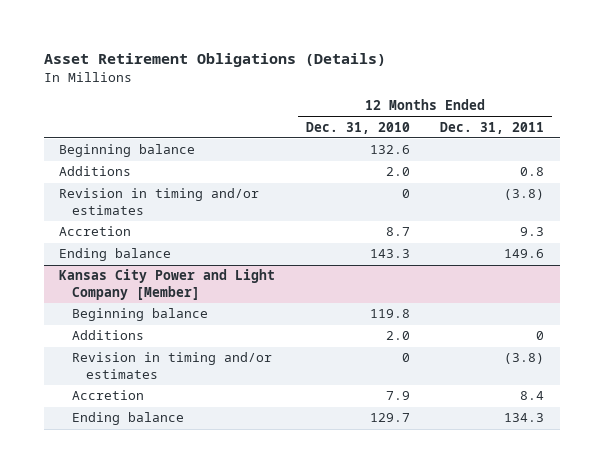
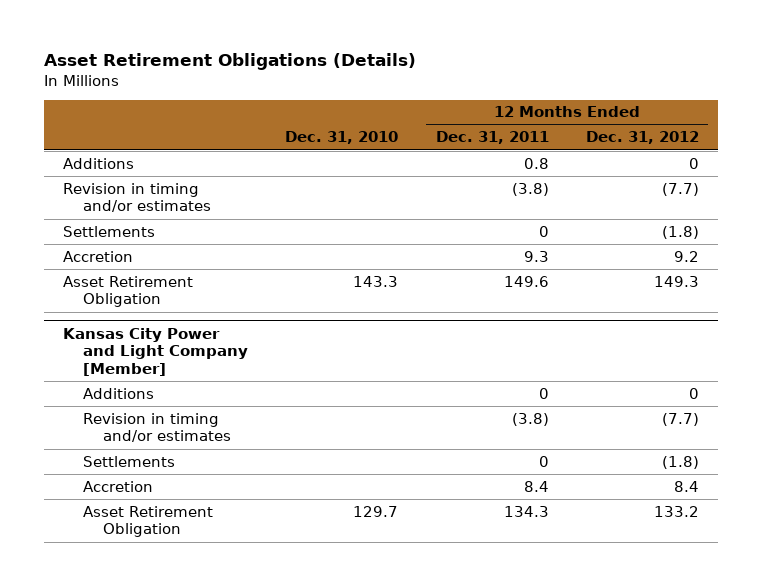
- | 12 Months Ended Dec. 31, 2010 | 12 Months Ended Dec. 31, 2011
+ | Dec. 31, 2010 | 12 Months Ended Dec. 31, 2011 | 12 Months Ended Dec. 31, 2012
- Beginning balance | 132.6 |
+ Settlements | | 0 | (1.8)
- Ending balance | 143.3 | 149.6
+ Asset Retirement Obligation | 143.3 | 149.6 | 149.3
@ Kansas City Power and Light Company [Member]
- Beginning balance | 119.8 |
+ Settlements | | 0 | (1.8)
- Ending balance | 129.7 | 134.3
+ Asset Retirement Obligation | 129.7 | 134.3 | 133.2

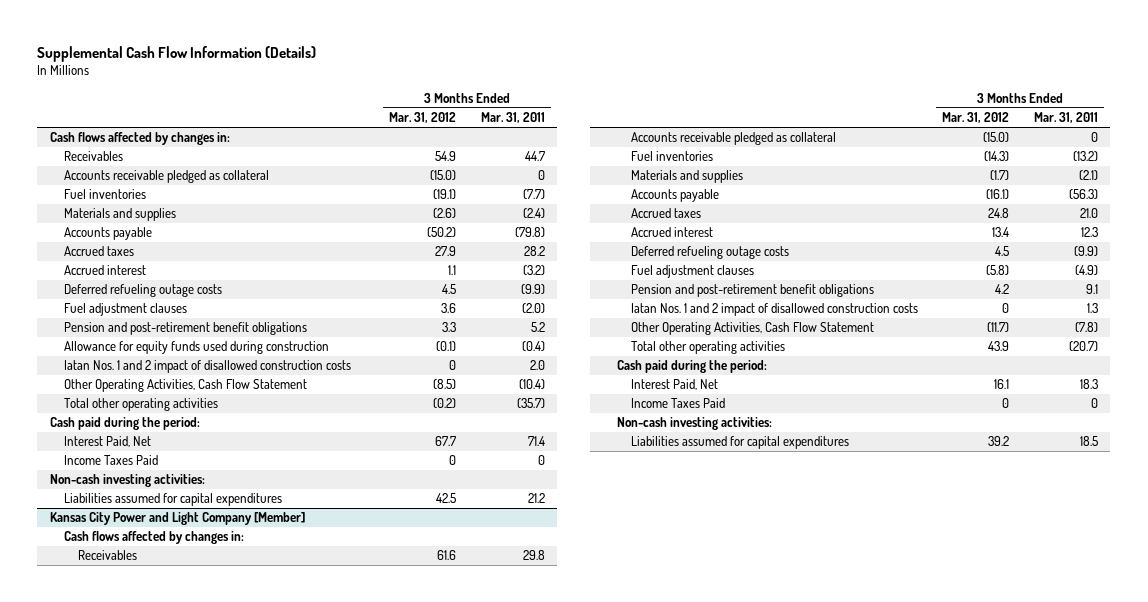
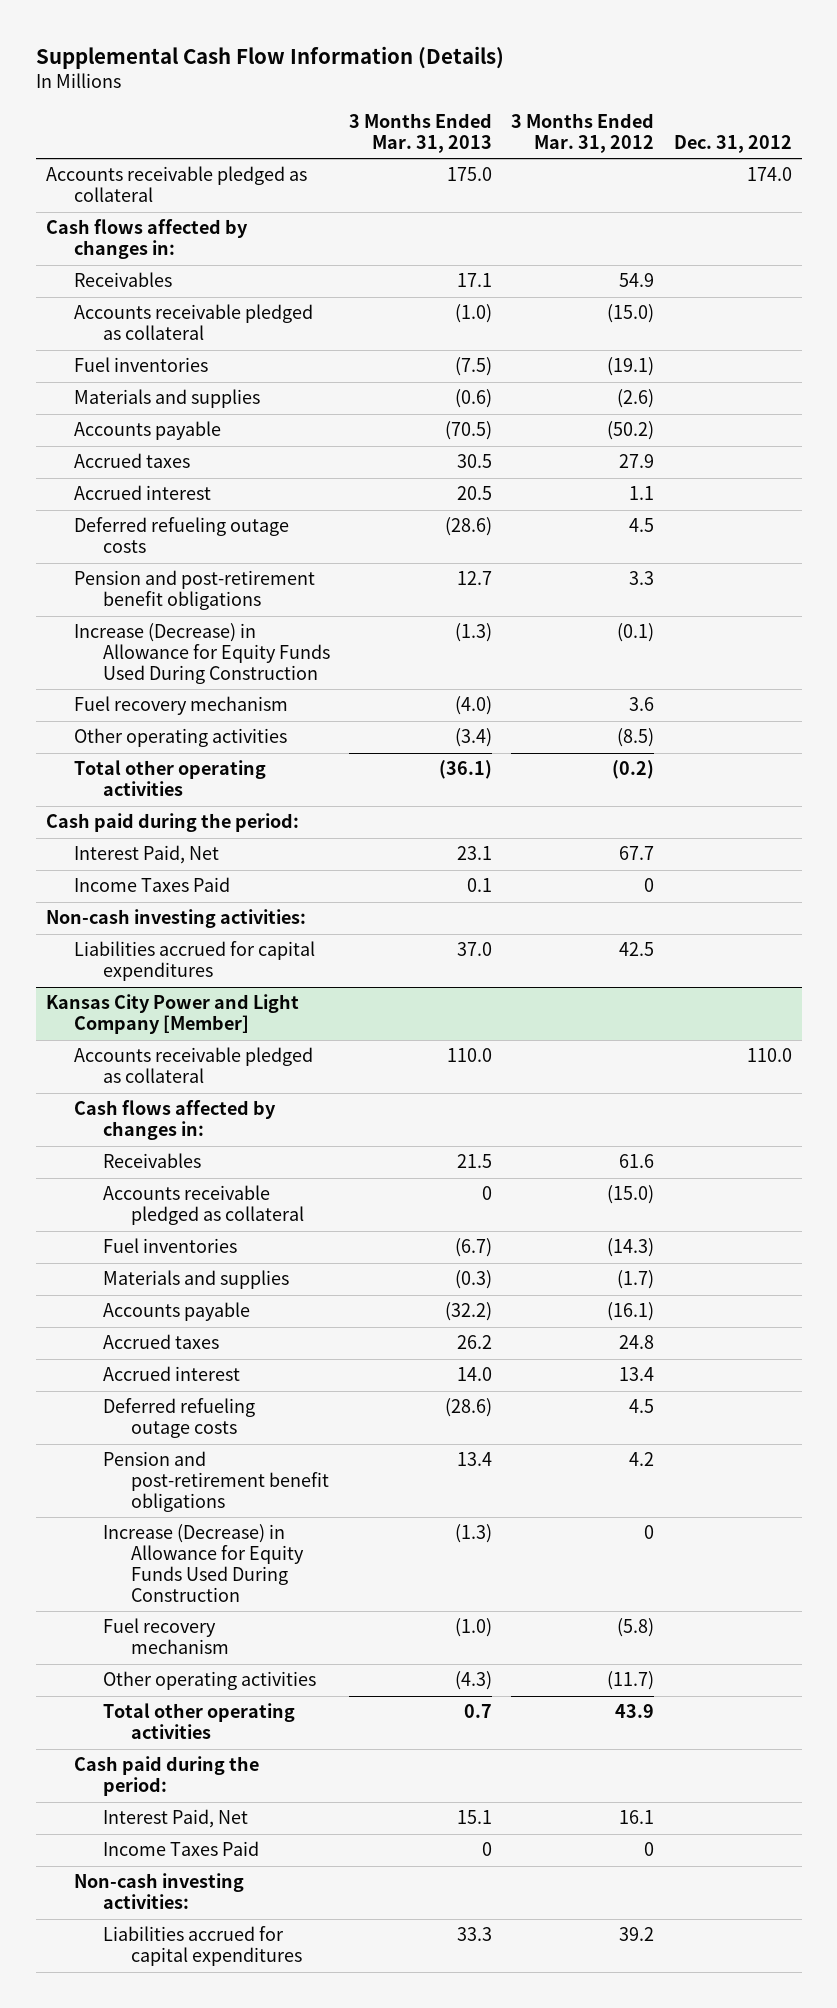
- | 3 Months Ended Mar. 31, 2012 | 3 Months Ended Mar. 31, 2011
+ | 3 Months Ended Mar. 31, 2013 | 3 Months Ended Mar. 31, 2012 | Dec. 31, 2012
+ Accounts receivable pledged as collateral | 175.0 | | 174.0
- Fuel adjustment clauses | 3.6 | (2.0)
- Allowance for equity funds used during construction | (0.1) | (0.4)
- Iatan Nos. 1 and 2 impact of disallowed construction costs | 0 | 2.0
- Other Operating Activities, Cash Flow Statement | (8.5) | (10.4)
+ Increase (Decrease) in Allowance for Equity Funds Used During Construction | (1.3) | (0.1) |
+ Fuel recovery mechanism | (4.0) | 3.6 |
+ Other operating activities | (3.4) | (8.5) |
- Liabilities assumed for capital expenditures | 42.5 | 21.2
+ Liabilities accrued for capital expenditures | 37.0 | 42.5 |
@ Kansas City Power and Light Company [Member]
+ Accounts receivable pledged as collateral | 110.0 | | 110.0
- Fuel adjustment clauses | (5.8) | (4.9)
- Iatan Nos. 1 and 2 impact of disallowed construction costs | 0 | 1.3
- Other Operating Activities, Cash Flow Statement | (11.7) | (7.8)
+ Increase (Decrease) in Allowance for Equity Funds Used During Construction | (1.3) | 0 |
+ Fuel recovery mechanism | (1.0) | (5.8) |
+ Other operating activities | (4.3) | (11.7) |
- Liabilities assumed for capital expenditures | 39.2 | 18.5
+ Liabilities accrued for capital expenditures | 33.3 | 39.2 |

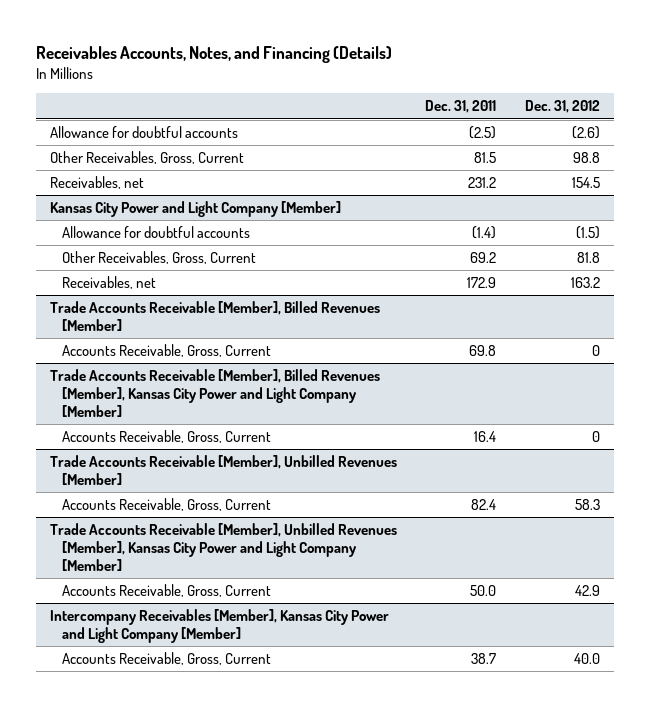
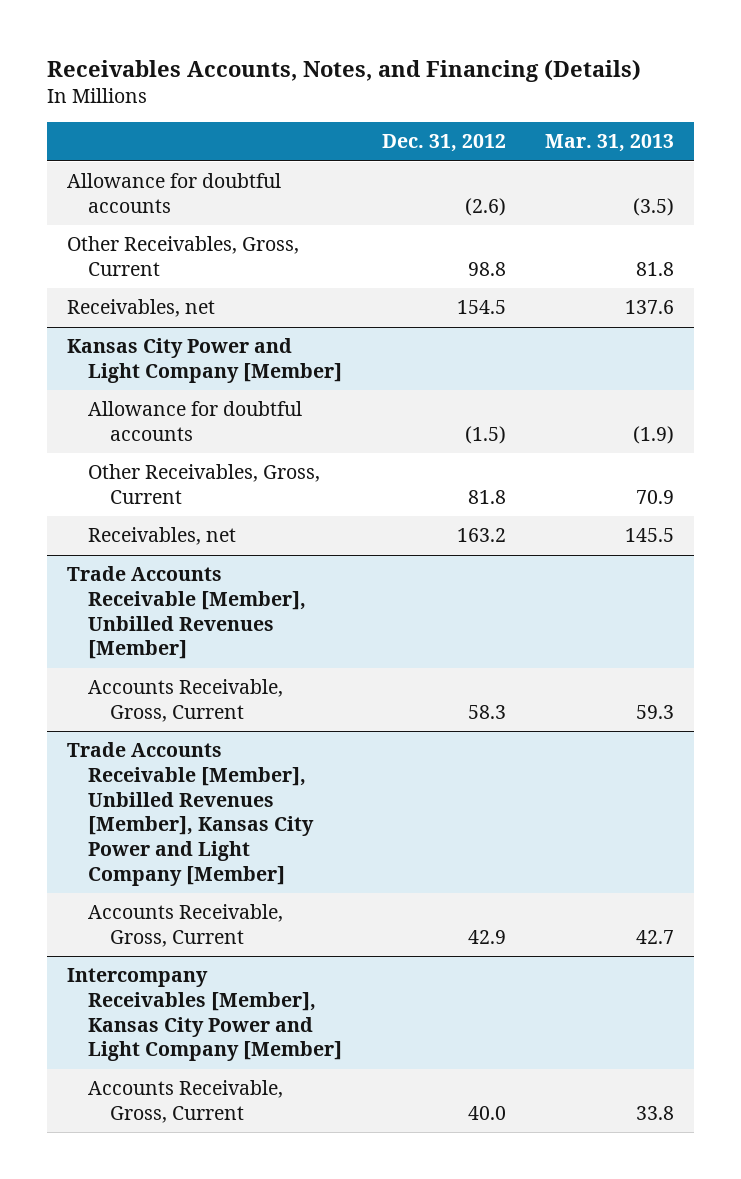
- | Dec. 31, 2011 | Dec. 31, 2012
+ | Dec. 31, 2012 | Mar. 31, 2013
- Trade Accounts Receivable [Member], Billed Revenues [Member]
- Accounts Receivable, Gross, Current | 69.8 | 0
- Trade Accounts Receivable [Member], Billed Revenues [Member], Kansas City Power and Light Company [Member]
- Accounts Receivable, Gross, Current | 16.4 | 0

